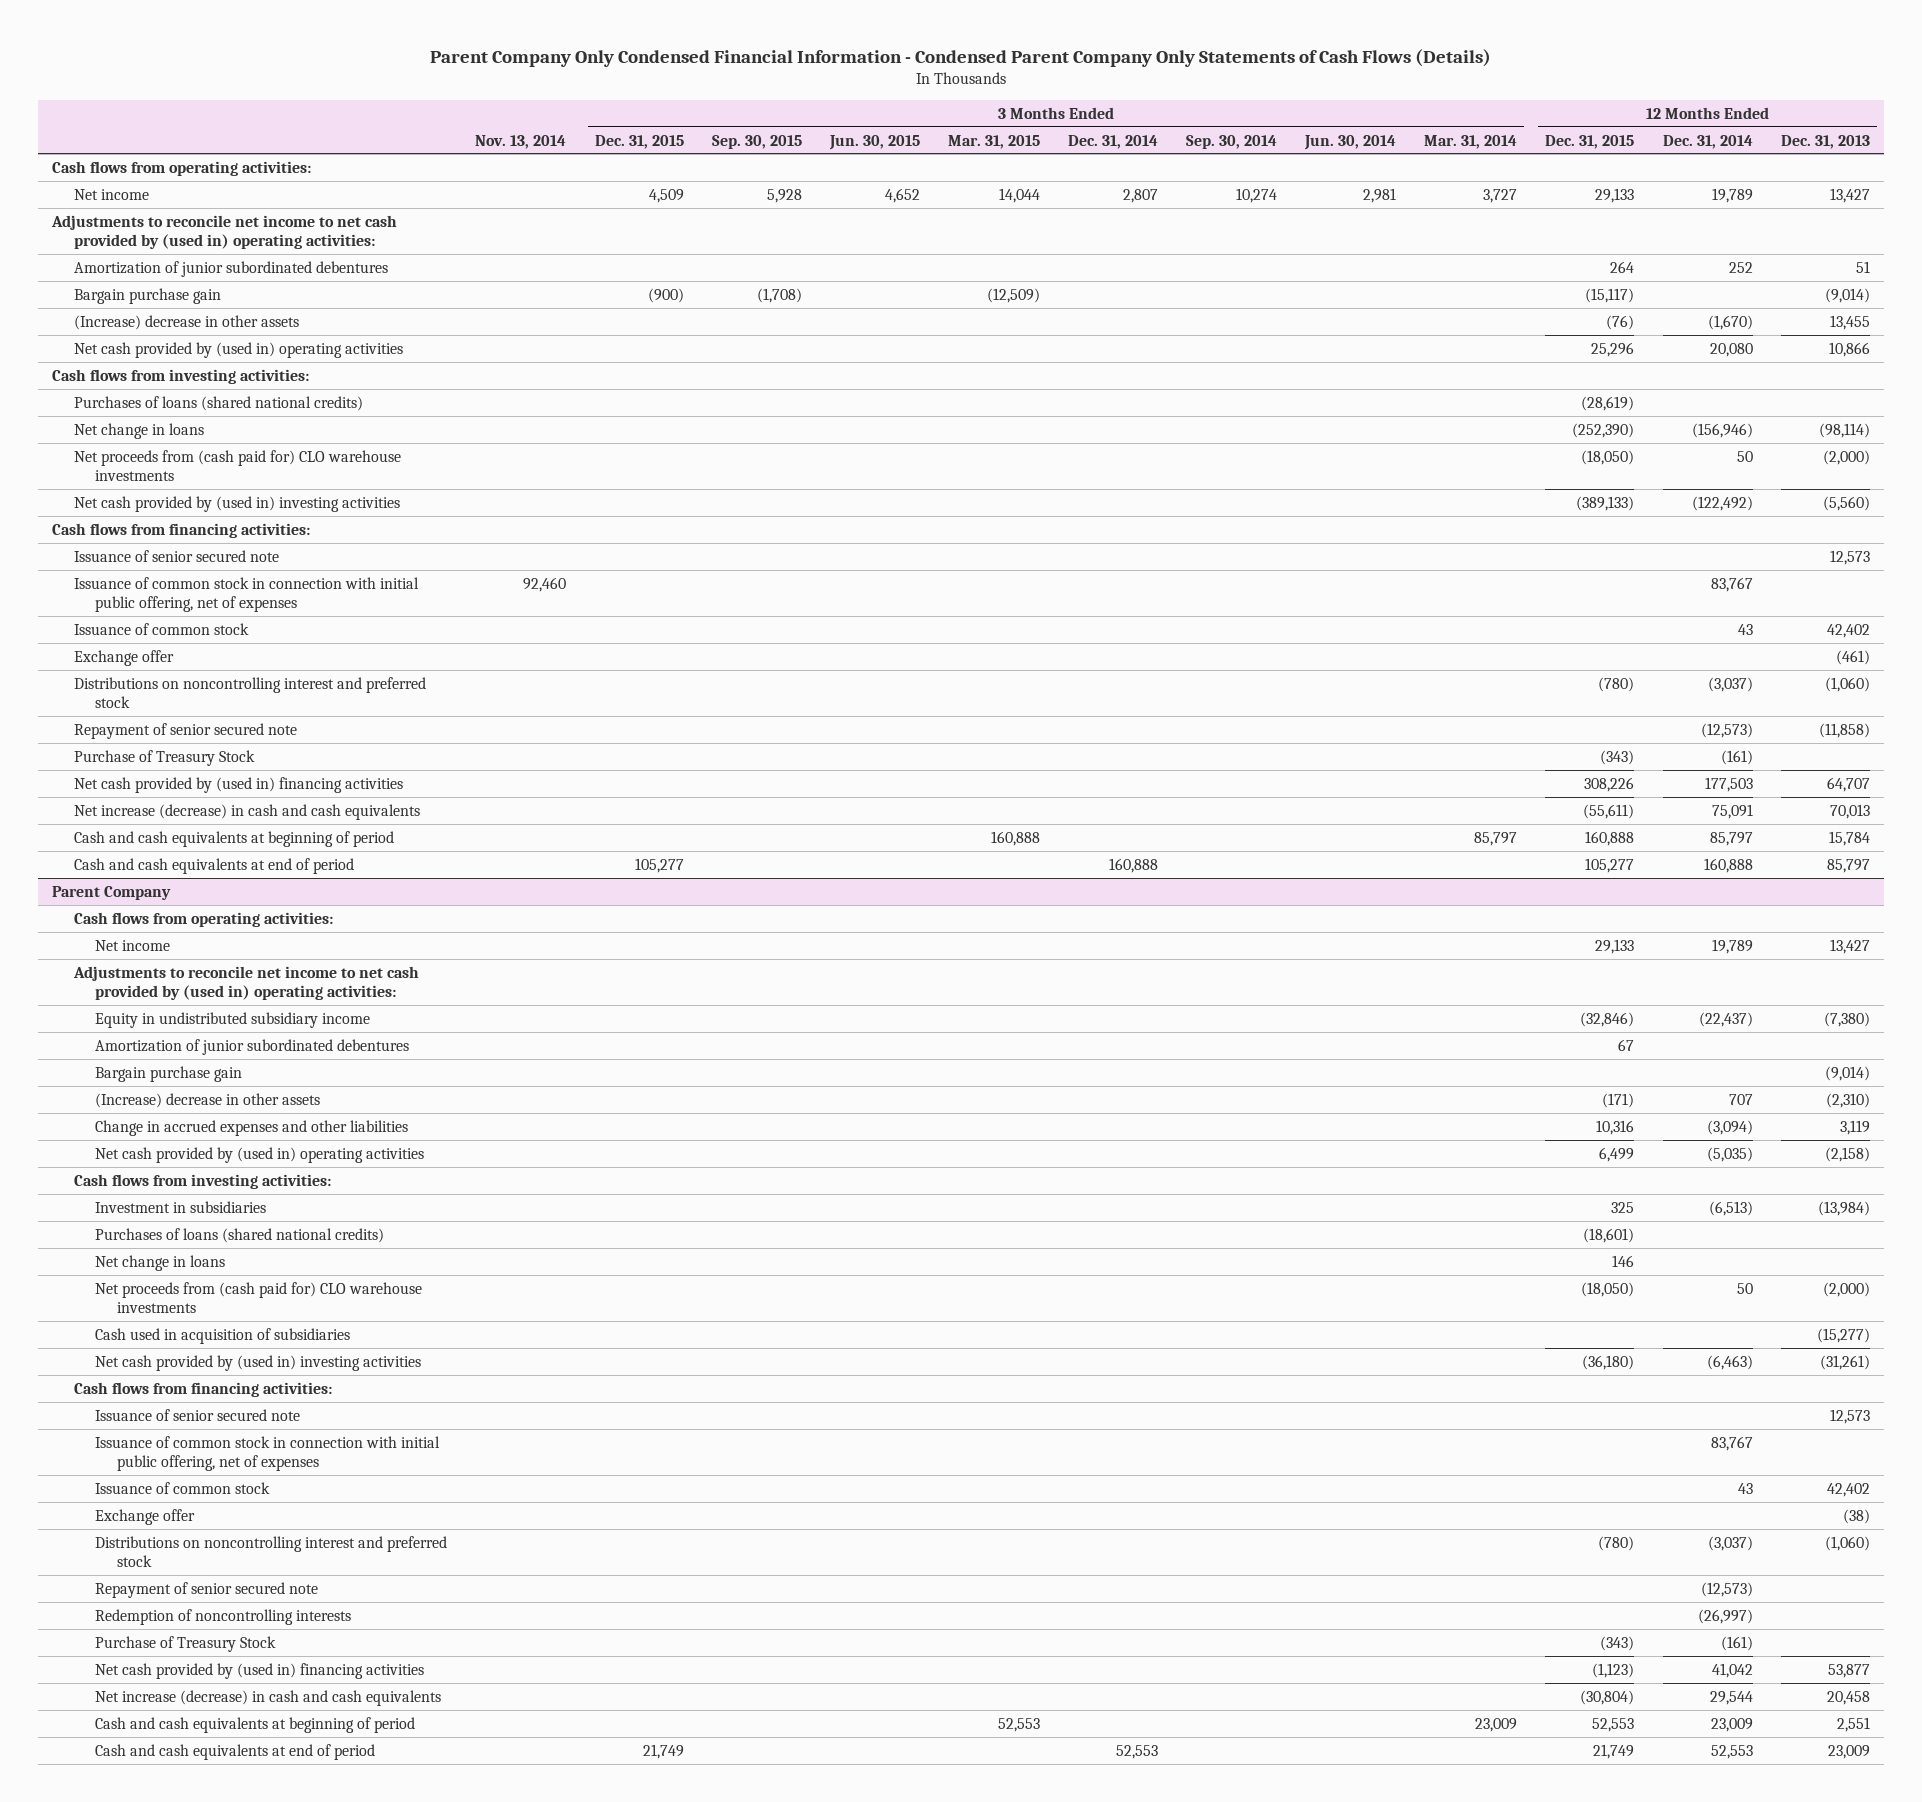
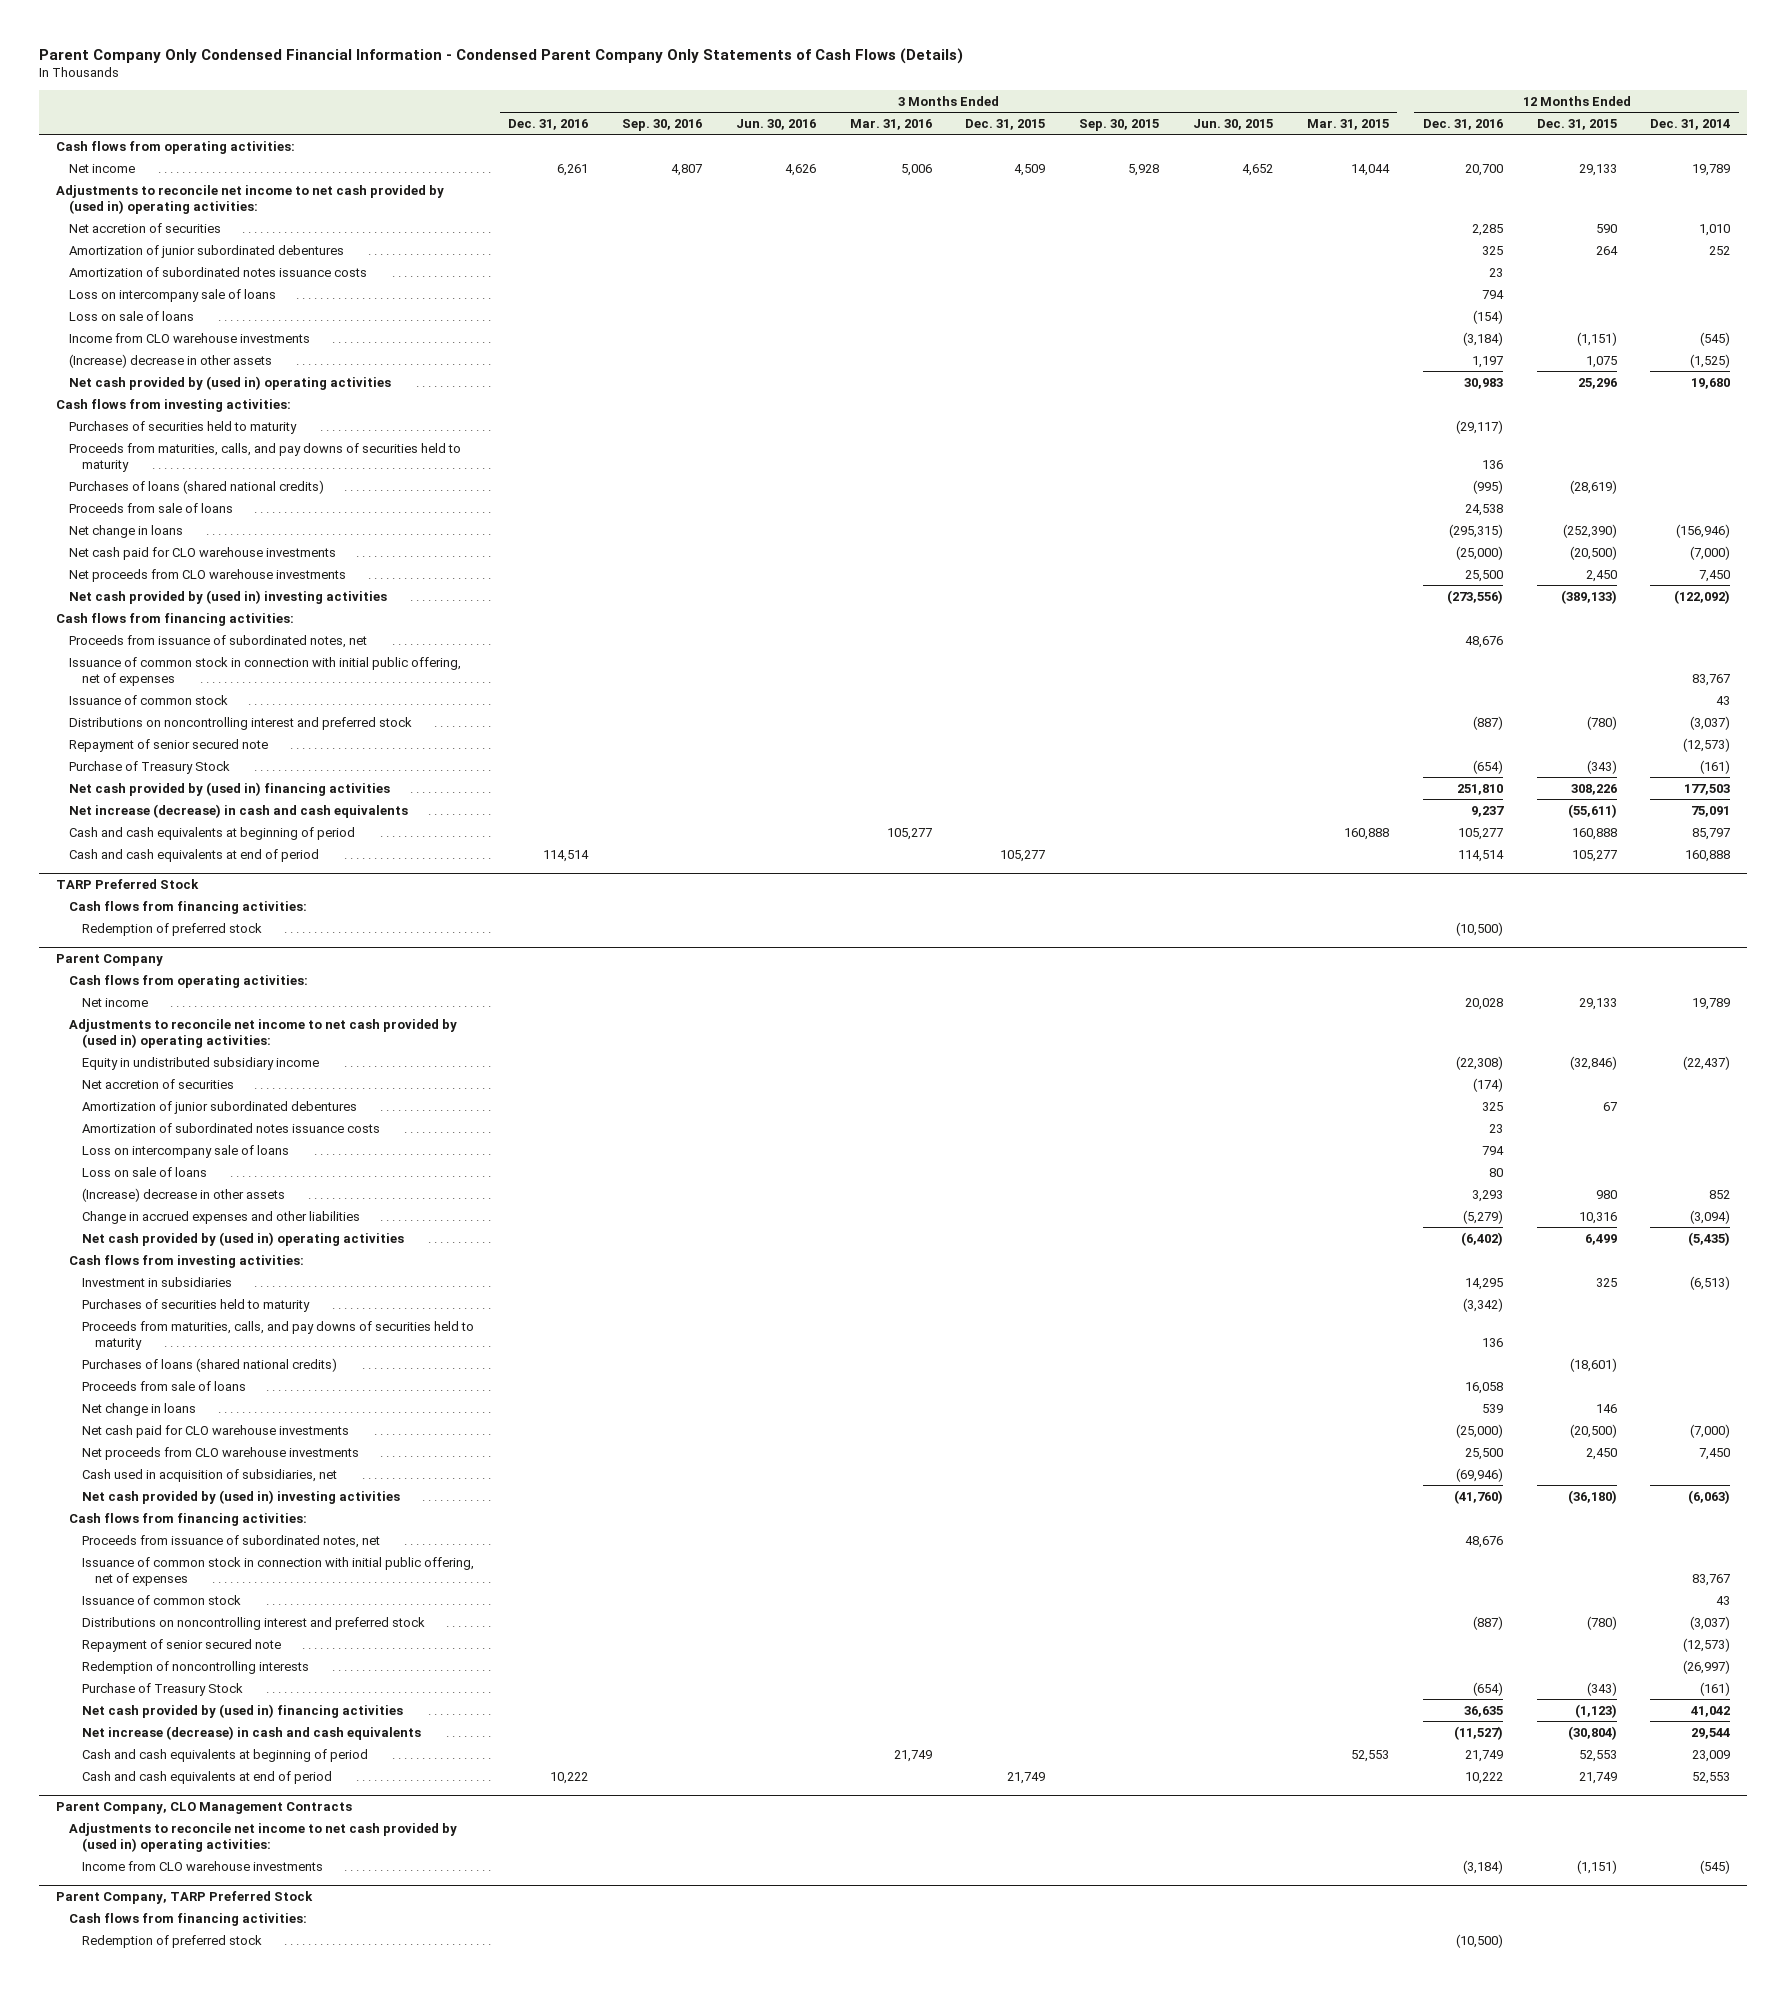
- | Nov. 13, 2014 | 3 Months Ended Dec. 31, 2015 | 3 Months Ended Sep. 30, 2015 | 3 Months Ended Jun. 30, 2015 | 3 Months Ended Mar. 31, 2015 | 3 Months Ended Dec. 31, 2014 | 3 Months Ended Sep. 30, 2014 | 3 Months Ended Jun. 30, 2014 | 3 Months Ended Mar. 31, 2014 | 12 Months Ended Dec. 31, 2015 | 12 Months Ended Dec. 31, 2014 | 12 Months Ended Dec. 31, 2013
+ | 3 Months Ended Dec. 31, 2016 | 3 Months Ended Sep. 30, 2016 | 3 Months Ended Jun. 30, 2016 | 3 Months Ended Mar. 31, 2016 | 3 Months Ended Dec. 31, 2015 | 3 Months Ended Sep. 30, 2015 | 3 Months Ended Jun. 30, 2015 | 3 Months Ended Mar. 31, 2015 | 12 Months Ended Dec. 31, 2016 | 12 Months Ended Dec. 31, 2015 | 12 Months Ended Dec. 31, 2014
+ Net accretion of securities | | | | | | | | | 2,285 | 590 | 1,010
- Bargain purchase gain | | (900) | (1,708) | | (12,509) | | | | | (15,117) | | (9,014)
- (Increase) decrease in other assets | | | | | | | | | | (76) | (1,670) | 13,455
- Net cash provided by (used in) operating activities | | | | | | | | | | 25,296 | 20,080 | 10,866
+ Amortization of subordinated notes issuance costs | | | | | | | | | 23 | |
+ Loss on intercompany sale of loans | | | | | | | | | 794 | |
+ Loss on sale of loans | | | | | | | | | (154) | |
+ Income from CLO warehouse investments | | | | | | | | | (3,184) | (1,151) | (545)
+ (Increase) decrease in other assets | | | | | | | | | 1,197 | 1,075 | (1,525)
+ Net cash provided by (used in) operating activities | | | | | | | | | 30,983 | 25,296 | 19,680
+ Purchases of securities held to maturity | | | | | | | | | (29,117) | |
+ Proceeds from maturities, calls, and pay downs of securities held to maturity | | | | | | | | | 136 | |
+ Proceeds from sale of loans | | | | | | | | | 24,538 | |
- Net proceeds from (cash paid for) CLO warehouse investments | | | | | | | | | | (18,050) | 50 | (2,000)
- Net cash provided by (used in) investing activities | | | | | | | | | | (389,133) | (122,492) | (5,560)
+ Net cash paid for CLO warehouse investments | | | | | | | | | (25,000) | (20,500) | (7,000)
+ Net proceeds from CLO warehouse investments | | | | | | | | | 25,500 | 2,450 | 7,450
+ Net cash provided by (used in) investing activities | | | | | | | | | (273,556) | (389,133) | (122,092)
- Issuance of senior secured note | | | | | | | | | | | | 12,573
+ Proceeds from issuance of subordinated notes, net | | | | | | | | | 48,676 | |
- Exchange offer | | | | | | | | | | | | (461)
+ TARP Preferred Stock
+ Cash flows from financing activities:
+ Redemption of preferred stock | | | | | | | | | (10,500) | |
@ Parent Company
+ Net accretion of securities | | | | | | | | | (174) | |
- Bargain purchase gain | | | | | | | | | | | | (9,014)
- (Increase) decrease in other assets | | | | | | | | | | (171) | 707 | (2,310)
+ Amortization of subordinated notes issuance costs | | | | | | | | | 23 | |
+ Loss on intercompany sale of loans | | | | | | | | | 794 | |
+ Loss on sale of loans | | | | | | | | | 80 | |
+ (Increase) decrease in other assets | | | | | | | | | 3,293 | 980 | 852
- Net cash provided by (used in) operating activities | | | | | | | | | | 6,499 | (5,035) | (2,158)
+ Net cash provided by (used in) operating activities | | | | | | | | | (6,402) | 6,499 | (5,435)
+ Purchases of securities held to maturity | | | | | | | | | (3,342) | |
+ Proceeds from maturities, calls, and pay downs of securities held to maturity | | | | | | | | | 136 | |
+ Proceeds from sale of loans | | | | | | | | | 16,058 | |
- Net proceeds from (cash paid for) CLO warehouse investments | | | | | | | | | | (18,050) | 50 | (2,000)
- Cash used in acquisition of subsidiaries | | | | | | | | | | | | (15,277)
- Net cash provided by (used in) investing activities | | | | | | | | | | (36,180) | (6,463) | (31,261)
+ Net cash paid for CLO warehouse investments | | | | | | | | | (25,000) | (20,500) | (7,000)
+ Net proceeds from CLO warehouse investments | | | | | | | | | 25,500 | 2,450 | 7,450
+ Cash used in acquisition of subsidiaries, net | | | | | | | | | (69,946) | |
+ Net cash provided by (used in) investing activities | | | | | | | | | (41,760) | (36,180) | (6,063)
- Issuance of senior secured note | | | | | | | | | | | | 12,573
+ Proceeds from issuance of subordinated notes, net | | | | | | | | | 48,676 | |
- Exchange offer | | | | | | | | | | | | (38)
+ Parent Company, CLO Management Contracts
+ Adjustments to reconcile net income to net cash provided by (used in) operating activities:
+ Income from CLO warehouse investments | | | | | | | | | (3,184) | (1,151) | (545)
+ Parent Company, TARP Preferred Stock
+ Cash flows from financing activities:
+ Redemption of preferred stock | | | | | | | | | (10,500) | |

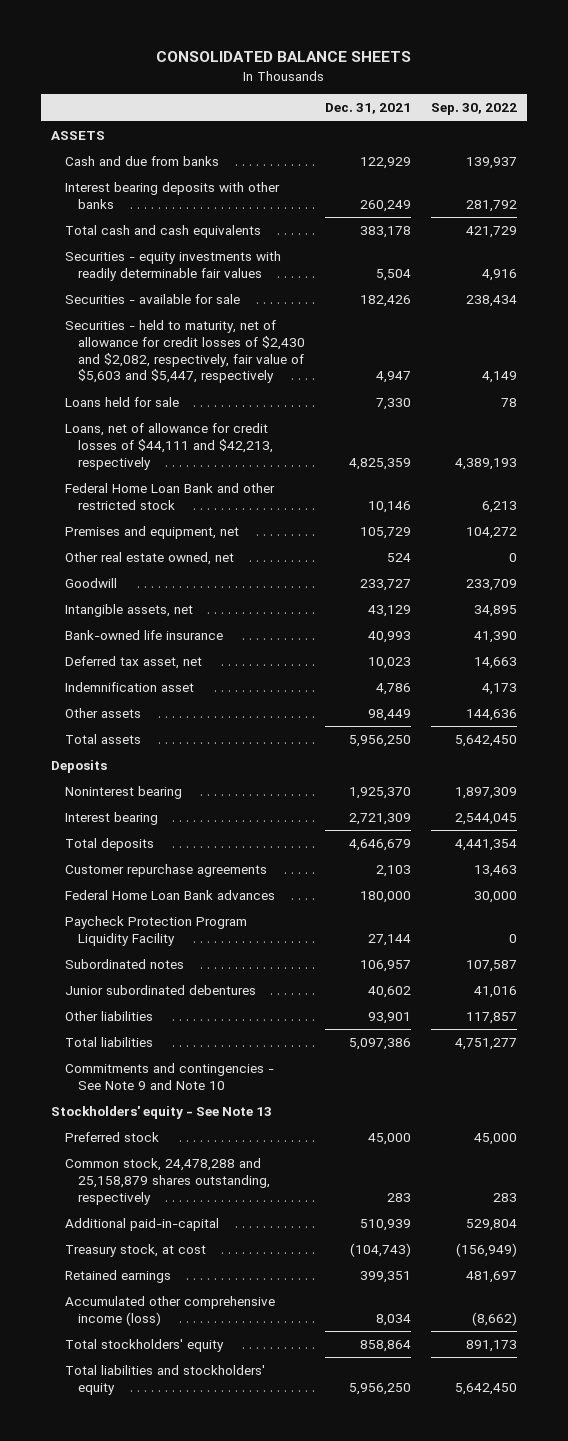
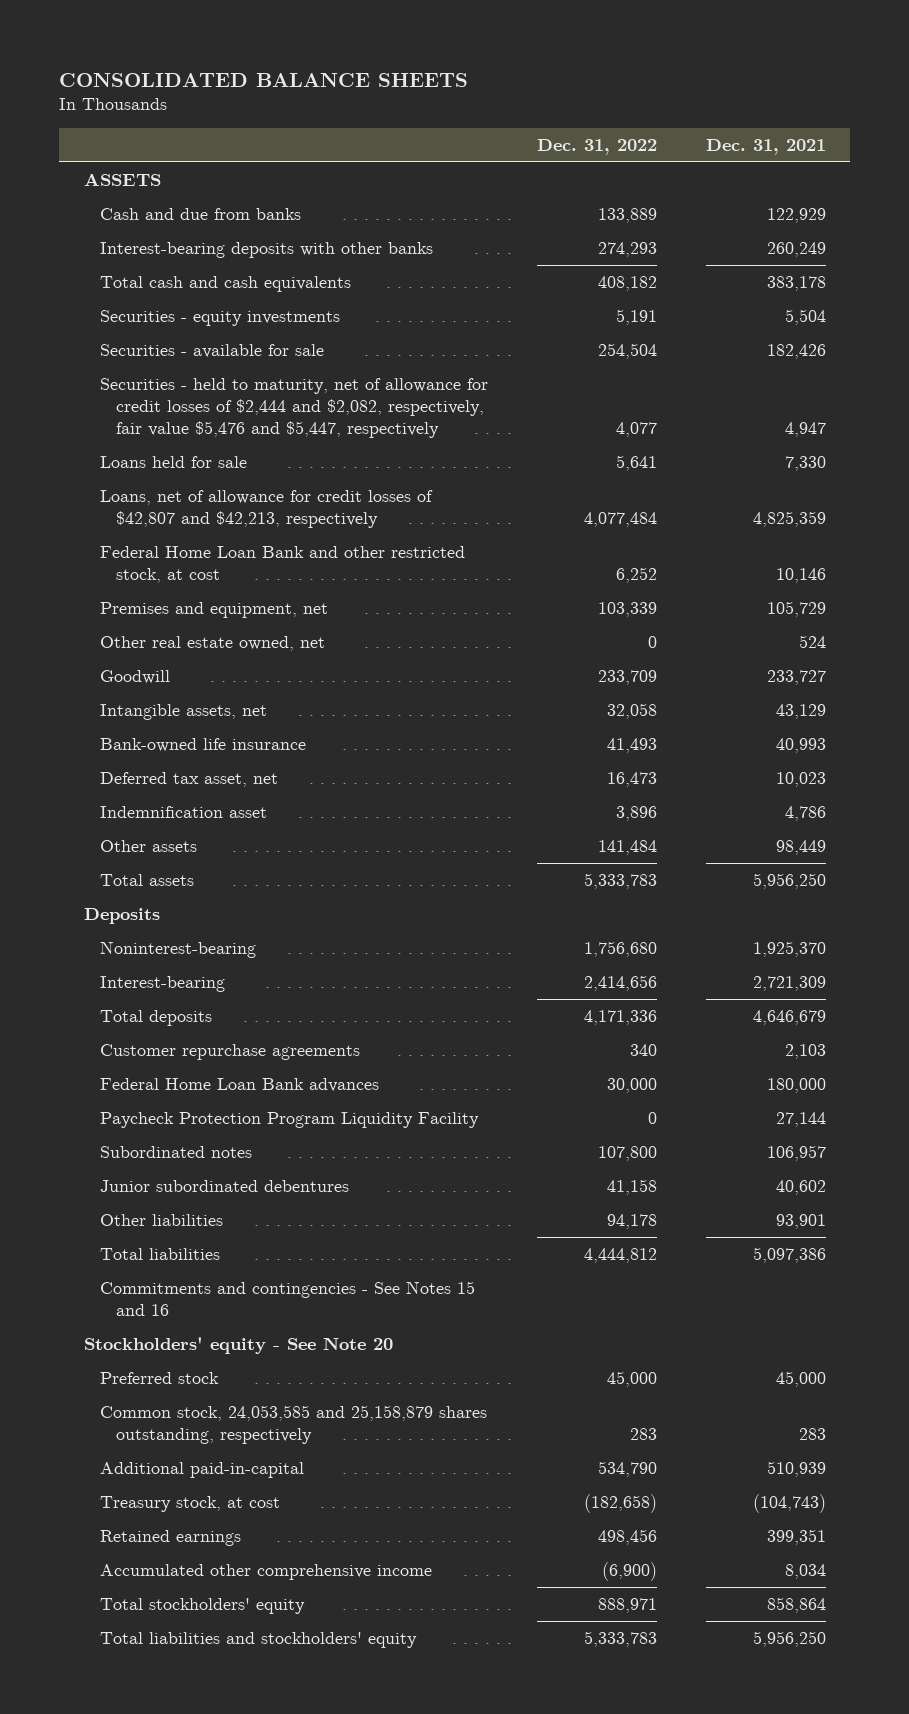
- | Dec. 31, 2021 | Sep. 30, 2022
+ | Dec. 31, 2022 | Dec. 31, 2021
- Interest bearing deposits with other banks | 260,249 | 281,792
+ Interest-bearing deposits with other banks | 274,293 | 260,249
- Securities - equity investments with readily determinable fair values | 5,504 | 4,916
+ Securities - equity investments | 5,191 | 5,504
- Securities - held to maturity, net of allowance for credit losses of $2,430 and $2,082, respectively, fair value of $5,603 and $5,447, respectively | 4,947 | 4,149
+ Securities - held to maturity, net of allowance for credit losses of $2,444 and $2,082, respectively, fair value $5,476 and $5,447, respectively | 4,077 | 4,947
- Loans, net of allowance for credit losses of $44,111 and $42,213, respectively | 4,825,359 | 4,389,193
- Federal Home Loan Bank and other restricted stock | 10,146 | 6,213
+ Loans, net of allowance for credit losses of $42,807 and $42,213, respectively | 4,077,484 | 4,825,359
+ Federal Home Loan Bank and other restricted stock, at cost | 6,252 | 10,146
- Noninterest bearing | 1,925,370 | 1,897,309
- Interest bearing | 2,721,309 | 2,544,045
+ Noninterest-bearing | 1,756,680 | 1,925,370
+ Interest-bearing | 2,414,656 | 2,721,309
- Commitments and contingencies - See Note 9 and Note 10
- Stockholders' equity - See Note 13
+ Commitments and contingencies - See Notes 15 and 16
+ Stockholders' equity - See Note 20
- Common stock, 24,478,288 and 25,158,879 shares outstanding, respectively | 283 | 283
+ Common stock, 24,053,585 and 25,158,879 shares outstanding, respectively | 283 | 283
- Accumulated other comprehensive income (loss) | 8,034 | (8,662)
+ Accumulated other comprehensive income | (6,900) | 8,034

